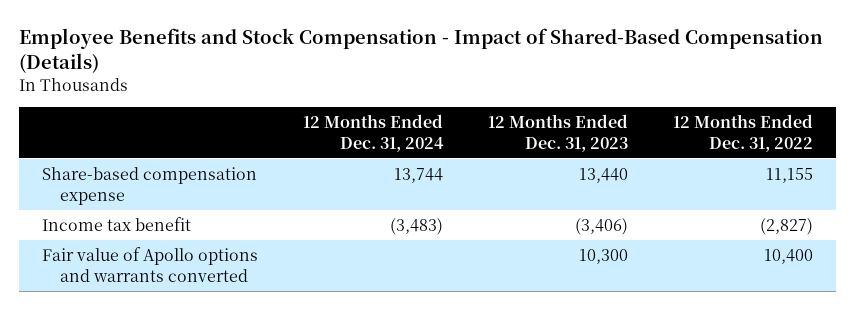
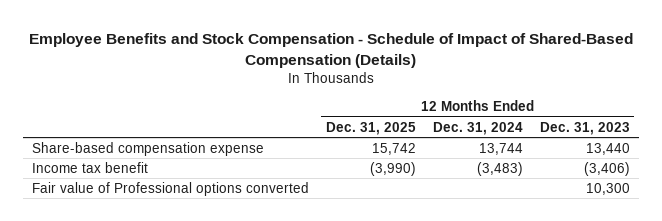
- Employee Benefits and Stock Compensation - Impact of Shared-Based Compensation (Details)
+ Employee Benefits and Stock Compensation - Schedule of Impact of Shared-Based Compensation (Details)
- | 12 Months Ended Dec. 31, 2024 | 12 Months Ended Dec. 31, 2023 | 12 Months Ended Dec. 31, 2022
+ | 12 Months Ended Dec. 31, 2025 | 12 Months Ended Dec. 31, 2024 | 12 Months Ended Dec. 31, 2023
- Fair value of Apollo options and warrants converted | | 10,300 | 10,400
+ Fair value of Professional options converted | | | 10,300

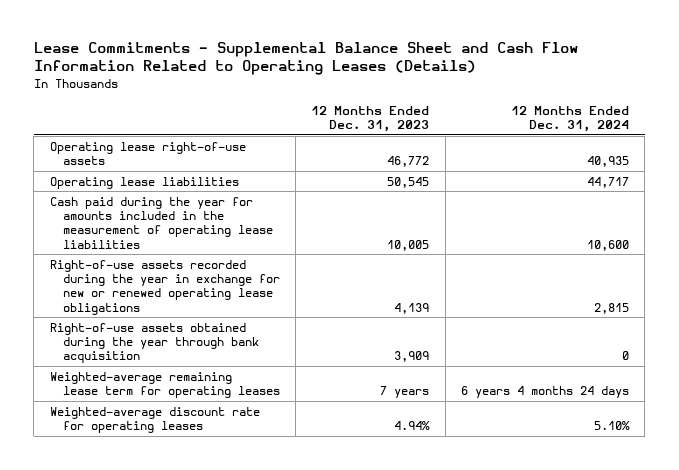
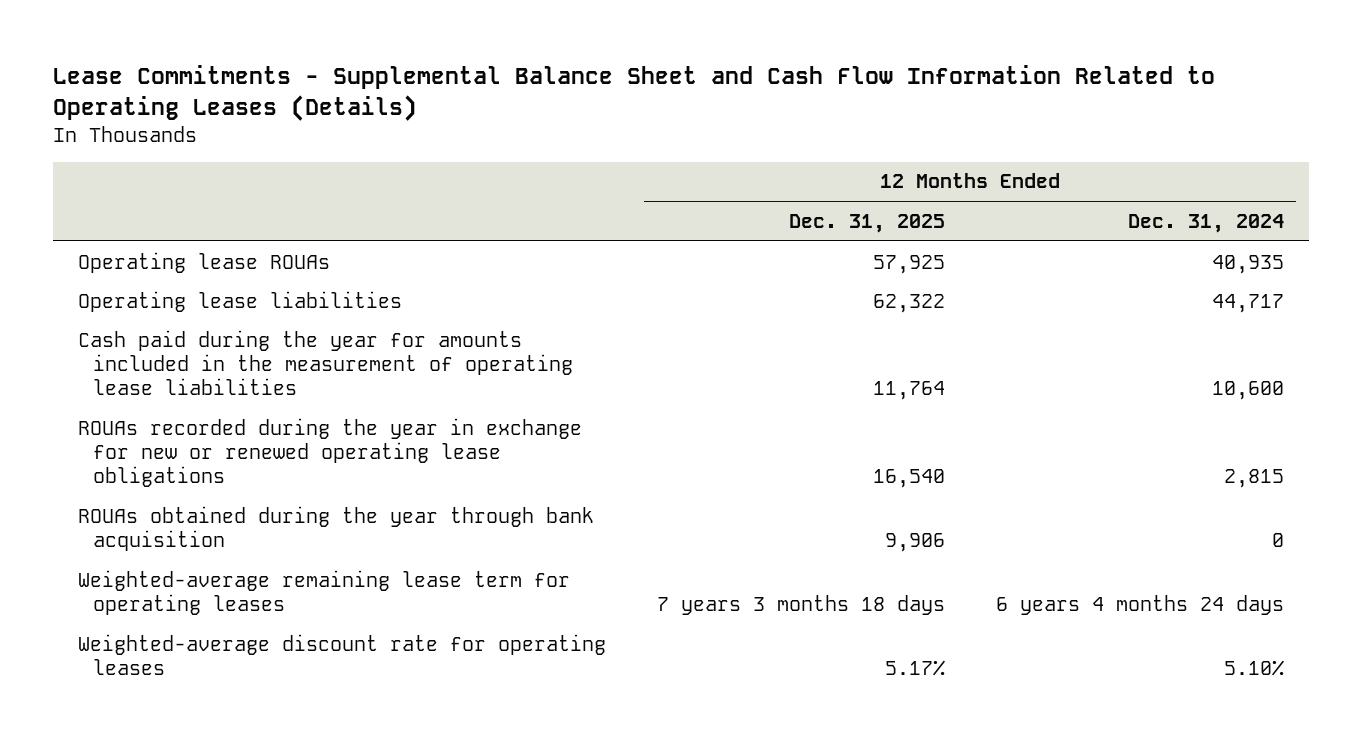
- | 12 Months Ended Dec. 31, 2023 | 12 Months Ended Dec. 31, 2024
+ | 12 Months Ended Dec. 31, 2025 | 12 Months Ended Dec. 31, 2024
- Operating lease right-of-use assets | 46,772 | 40,935
+ Operating lease ROUAs | 57,925 | 40,935
- Right-of-use assets recorded during the year in exchange for new or renewed operating lease obligations | 4,139 | 2,815
- Right-of-use assets obtained during the year through bank acquisition | 3,909 | 0
+ ROUAs recorded during the year in exchange for new or renewed operating lease obligations | 16,540 | 2,815
+ ROUAs obtained during the year through bank acquisition | 9,906 | 0

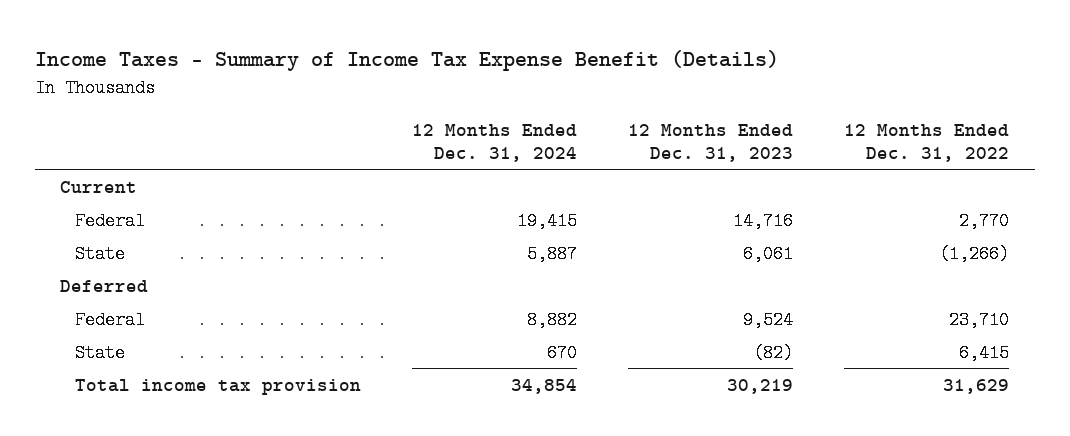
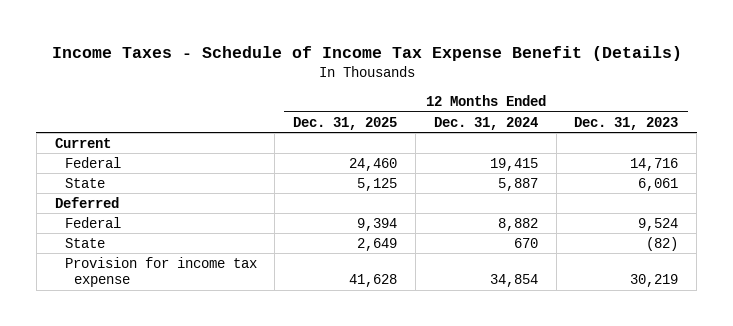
- Income Taxes - Summary of Income Tax Expense Benefit (Details)
+ Income Taxes - Schedule of Income Tax Expense Benefit (Details)
- | 12 Months Ended Dec. 31, 2024 | 12 Months Ended Dec. 31, 2023 | 12 Months Ended Dec. 31, 2022
+ | 12 Months Ended Dec. 31, 2025 | 12 Months Ended Dec. 31, 2024 | 12 Months Ended Dec. 31, 2023
- Total income tax provision | 34,854 | 30,219 | 31,629
+ Provision for income tax expense | 41,628 | 34,854 | 30,219

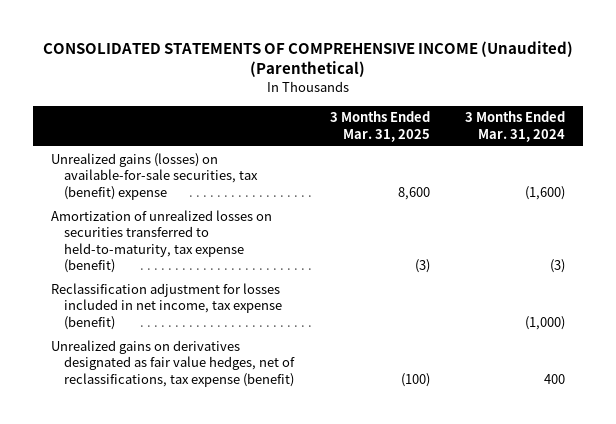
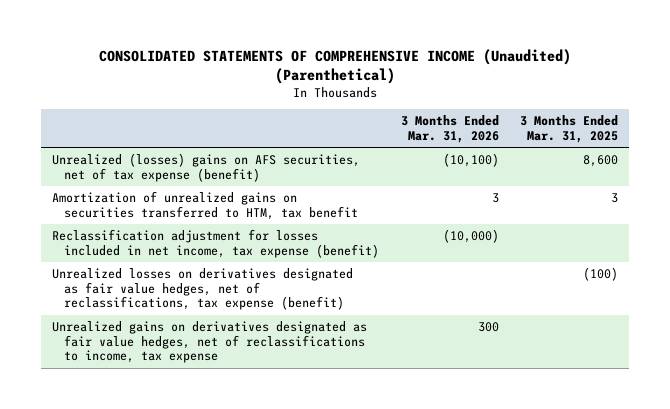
- | 3 Months Ended Mar. 31, 2025 | 3 Months Ended Mar. 31, 2024
+ | 3 Months Ended Mar. 31, 2026 | 3 Months Ended Mar. 31, 2025
- Unrealized gains (losses) on available-for-sale securities, tax (benefit) expense | 8,600 | (1,600)
- Amortization of unrealized losses on securities transferred to held-to-maturity, tax expense (benefit) | (3) | (3)
+ Unrealized (losses) gains on AFS securities, net of tax expense (benefit) | (10,100) | 8,600
+ Amortization of unrealized gains on securities transferred to HTM, tax benefit | 3 | 3
- Unrealized gains on derivatives designated as fair value hedges, net of reclassifications, tax expense (benefit) | (100) | 400
+ Unrealized losses on derivatives designated as fair value hedges, net of reclassifications, tax expense (benefit) | | (100)
+ Unrealized gains on derivatives designated as fair value hedges, net of reclassifications to income, tax expense | 300 |

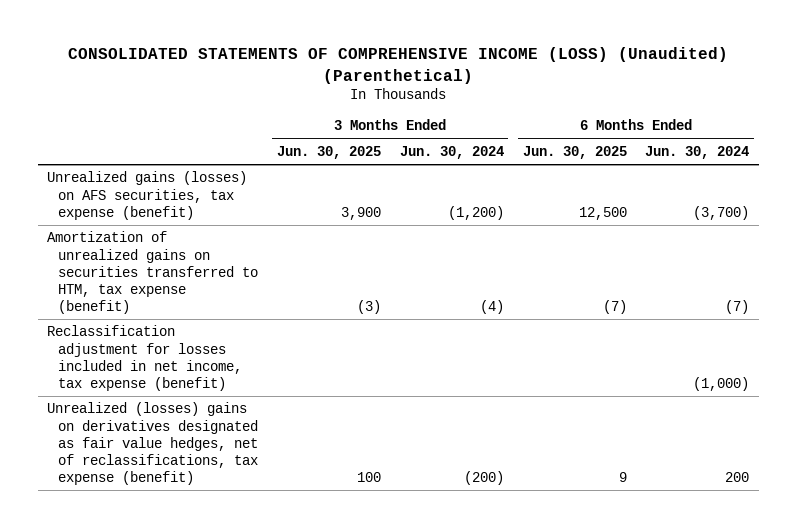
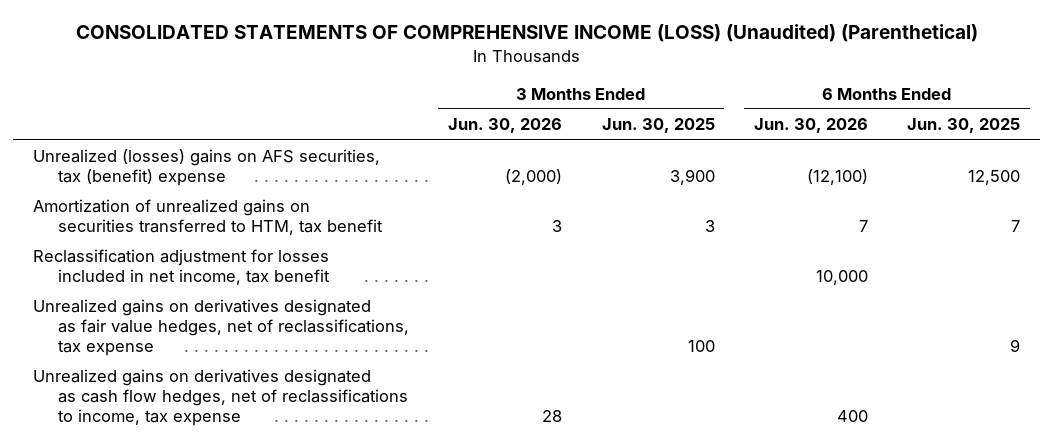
- | 3 Months Ended Jun. 30, 2025 | 3 Months Ended Jun. 30, 2024 | 6 Months Ended Jun. 30, 2025 | 6 Months Ended Jun. 30, 2024
+ | 3 Months Ended Jun. 30, 2026 | 3 Months Ended Jun. 30, 2025 | 6 Months Ended Jun. 30, 2026 | 6 Months Ended Jun. 30, 2025
- Unrealized gains (losses) on AFS securities, tax expense (benefit) | 3,900 | (1,200) | 12,500 | (3,700)
- Amortization of unrealized gains on securities transferred to HTM, tax expense (benefit) | (3) | (4) | (7) | (7)
- Reclassification adjustment for losses included in net income, tax expense (benefit) | | | | (1,000)
- Unrealized (losses) gains on derivatives designated as fair value hedges, net of reclassifications, tax expense (benefit) | 100 | (200) | 9 | 200
+ Unrealized (losses) gains on AFS securities, tax (benefit) expense | (2,000) | 3,900 | (12,100) | 12,500
+ Amortization of unrealized gains on securities transferred to HTM, tax benefit | 3 | 3 | 7 | 7
+ Reclassification adjustment for losses included in net income, tax benefit | | | 10,000 |
+ Unrealized gains on derivatives designated as fair value hedges, net of reclassifications, tax expense | | 100 | | 9
+ Unrealized gains on derivatives designated as cash flow hedges, net of reclassifications to income, tax expense | 28 | | 400 |

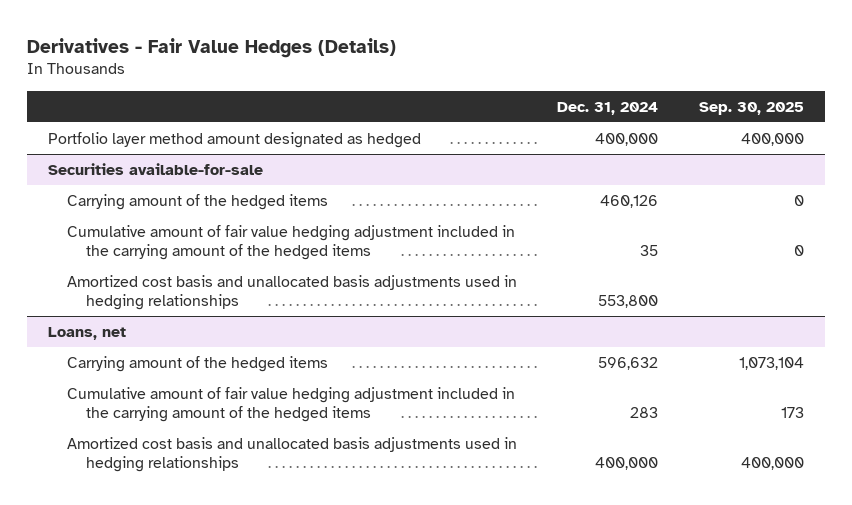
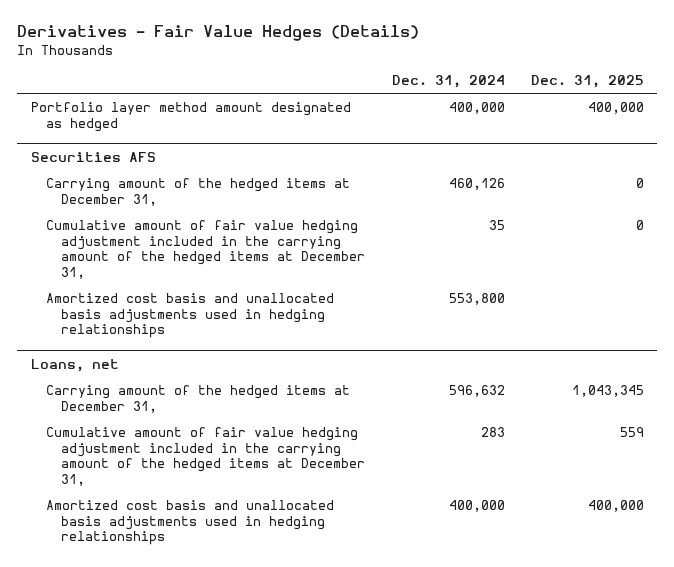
- | Dec. 31, 2024 | Sep. 30, 2025
+ | Dec. 31, 2024 | Dec. 31, 2025
- Securities available-for-sale
- Carrying amount of the hedged items | 460,126 | 0
- Cumulative amount of fair value hedging adjustment included in the carrying amount of the hedged items | 35 | 0
+ Securities AFS
+ Carrying amount of the hedged items at December 31, | 460,126 | 0
+ Cumulative amount of fair value hedging adjustment included in the carrying amount of the hedged items at December 31, | 35 | 0
@ Loans, net
- Carrying amount of the hedged items | 596,632 | 1,073,104
- Cumulative amount of fair value hedging adjustment included in the carrying amount of the hedged items | 283 | 173
+ Carrying amount of the hedged items at December 31, | 596,632 | 1,043,345
+ Cumulative amount of fair value hedging adjustment included in the carrying amount of the hedged items at December 31, | 283 | 559

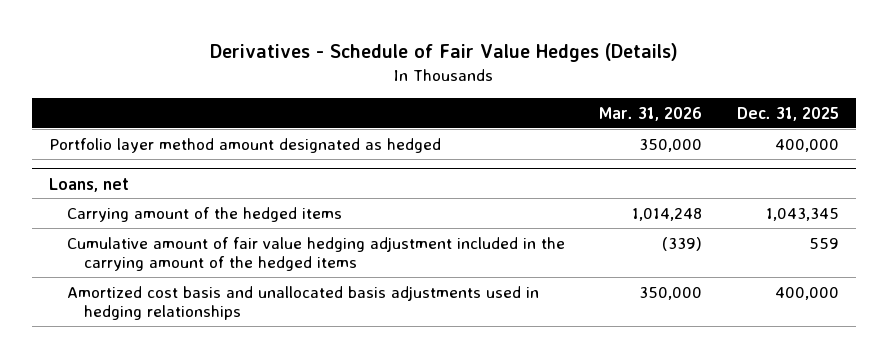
- Derivatives - Fair Value Hedges (Details)
+ Derivatives - Schedule of Fair Value Hedges (Details)
- | Dec. 31, 2024 | Dec. 31, 2025
+ | Mar. 31, 2026 | Dec. 31, 2025
- Securities AFS
- Carrying amount of the hedged items at December 31, | 460,126 | 0
- Cumulative amount of fair value hedging adjustment included in the carrying amount of the hedged items at December 31, | 35 | 0
- Amortized cost basis and unallocated basis adjustments used in hedging relationships | 553,800 |
@ Loans, net
- Carrying amount of the hedged items at December 31, | 596,632 | 1,043,345
- Cumulative amount of fair value hedging adjustment included in the carrying amount of the hedged items at December 31, | 283 | 559
+ Carrying amount of the hedged items | 1,014,248 | 1,043,345
+ Cumulative amount of fair value hedging adjustment included in the carrying amount of the hedged items | (339) | 559

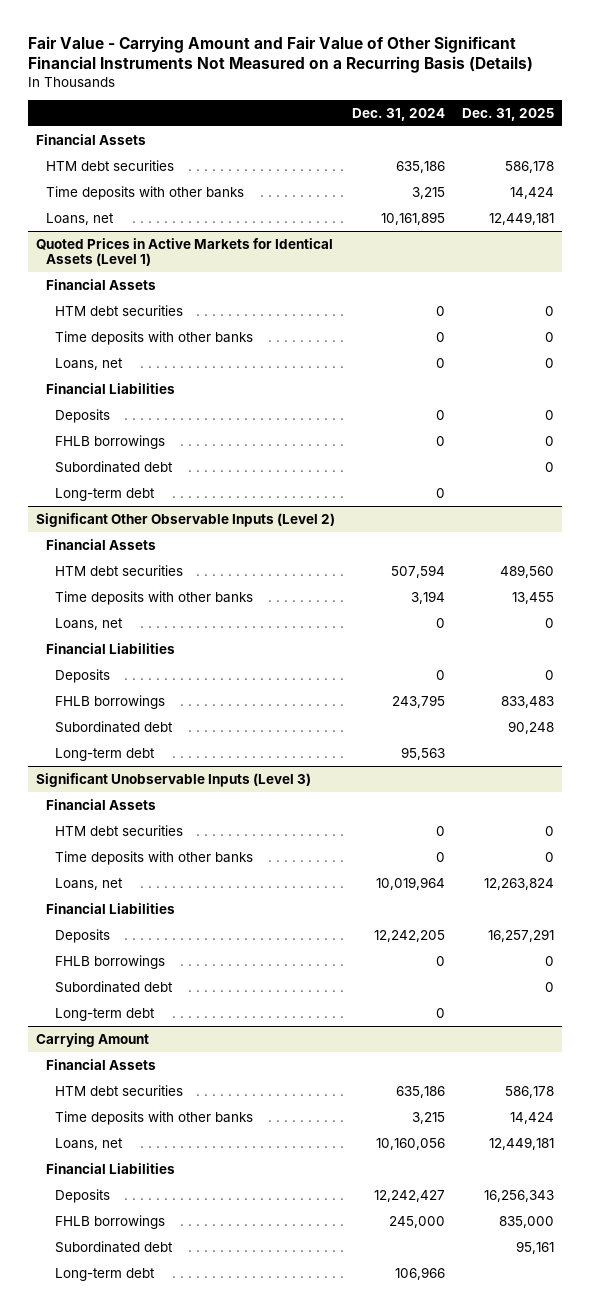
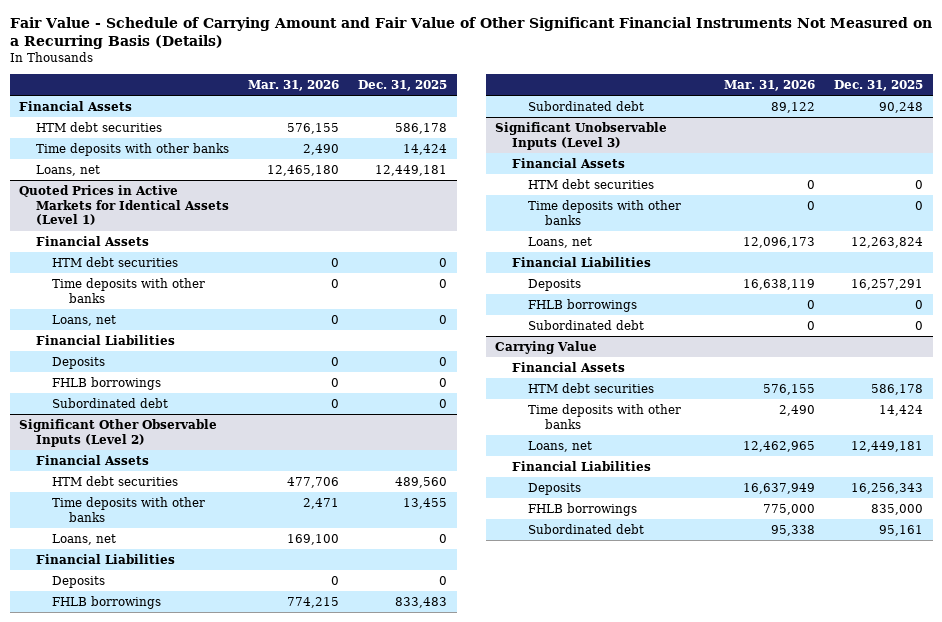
- Fair Value - Carrying Amount and Fair Value of Other Significant Financial Instruments Not Measured on a Recurring Basis (Details)
+ Fair Value - Schedule of Carrying Amount and Fair Value of Other Significant Financial Instruments Not Measured on a Recurring Basis (Details)
- | Dec. 31, 2024 | Dec. 31, 2025
+ | Mar. 31, 2026 | Dec. 31, 2025
@ Quoted Prices in Active Markets for Identical Assets (Level 1)
- Long-term debt | 0 |
@ Significant Other Observable Inputs (Level 2)
- Long-term debt | 95,563 |
@ Significant Unobservable Inputs (Level 3)
- Long-term debt | 0 |
- Carrying Amount
+ Carrying Value
- Long-term debt | 106,966 |

